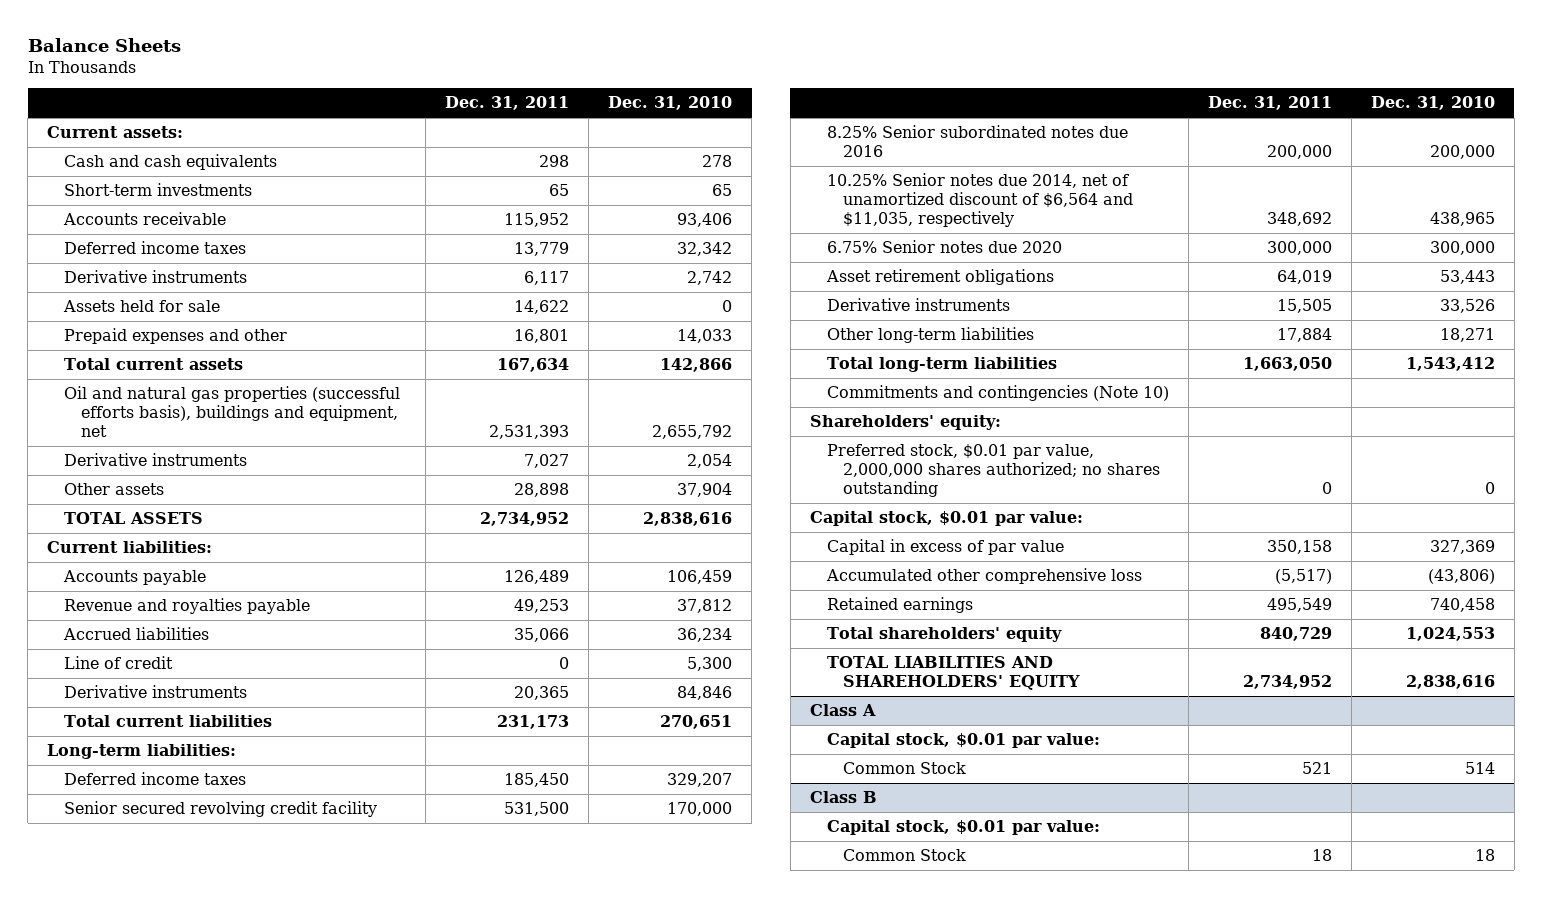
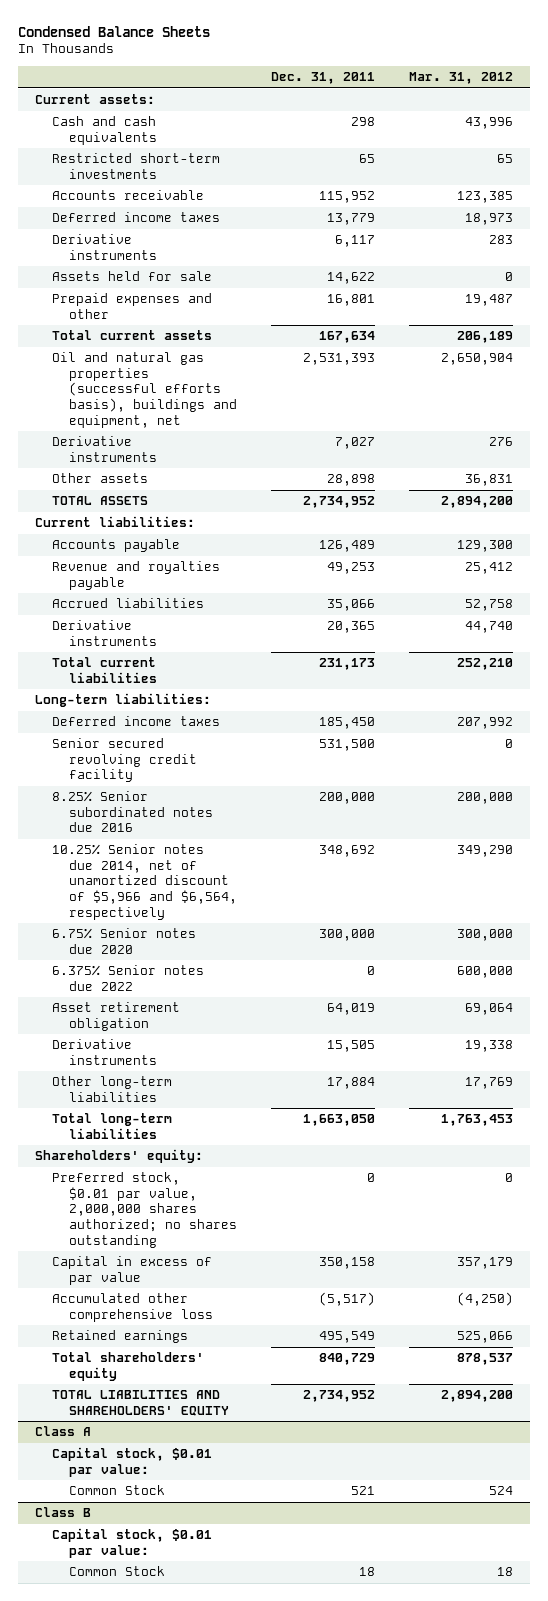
- Balance Sheets
+ Condensed Balance Sheets
- | Dec. 31, 2011 | Dec. 31, 2010
+ | Dec. 31, 2011 | Mar. 31, 2012
- Short-term investments | 65 | 65
+ Restricted short-term investments | 65 | 65
- Line of credit | 0 | 5,300
- 10.25% Senior notes due 2014, net of unamortized discount of $6,564 and $11,035, respectively | 348,692 | 438,965
+ 10.25% Senior notes due 2014, net of unamortized discount of $5,966 and $6,564, respectively | 348,692 | 349,290
- Asset retirement obligations | 64,019 | 53,443
+ 6.375% Senior notes due 2022 | 0 | 600,000
+ Asset retirement obligation | 64,019 | 69,064
- Commitments and contingencies (Note 10)
- Capital stock, $0.01 par value:

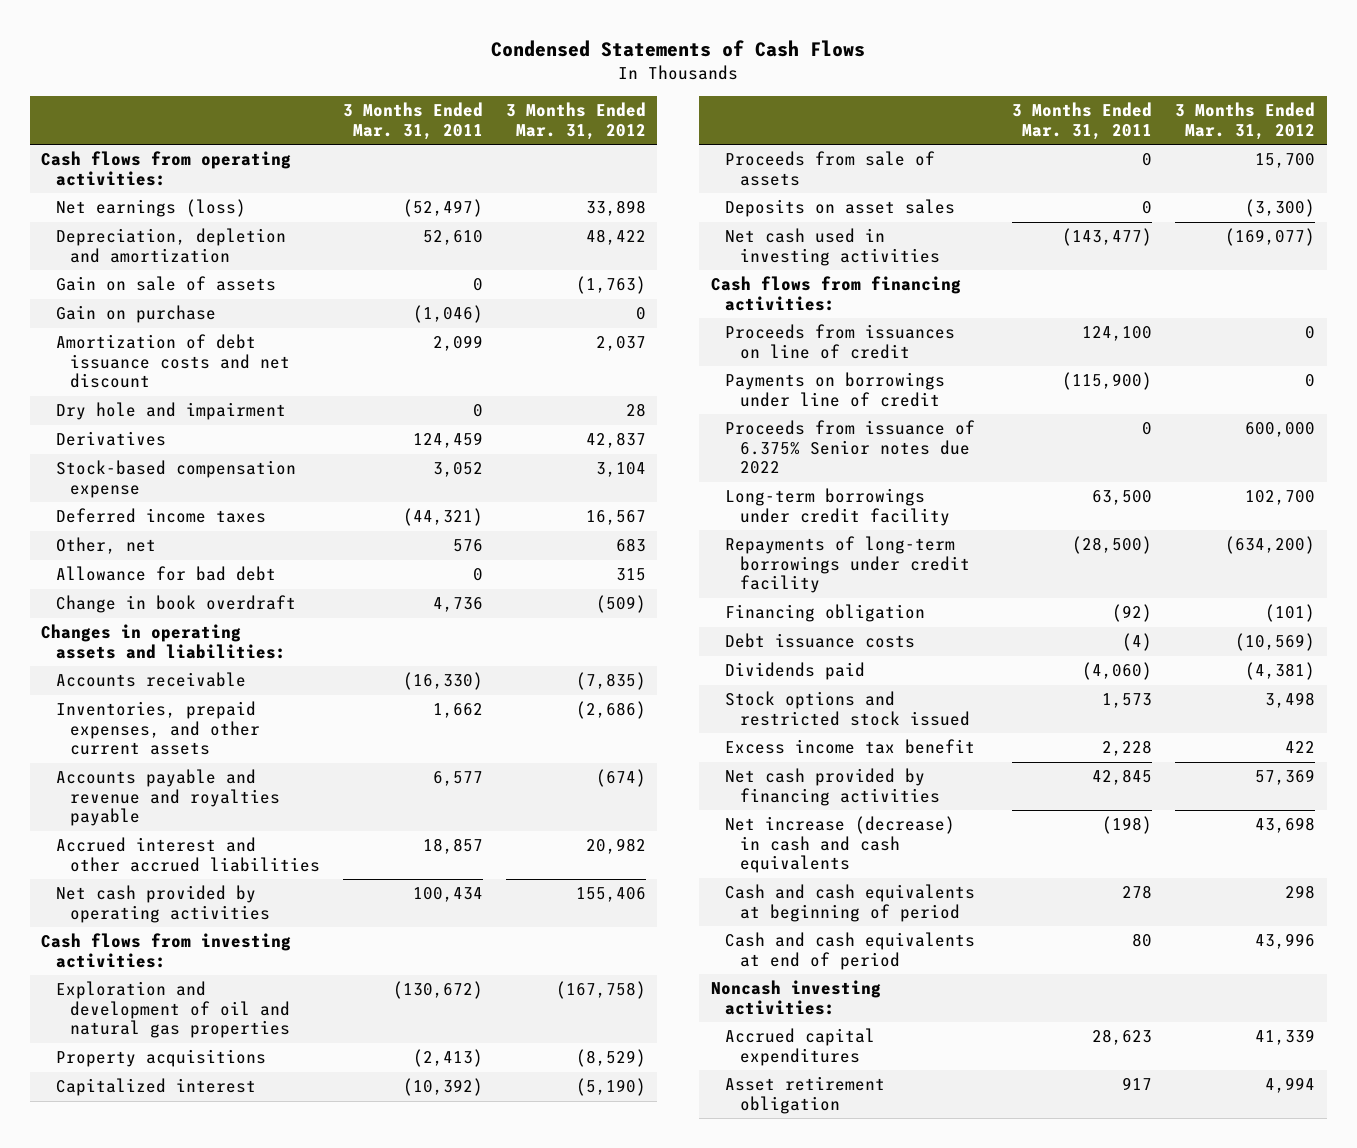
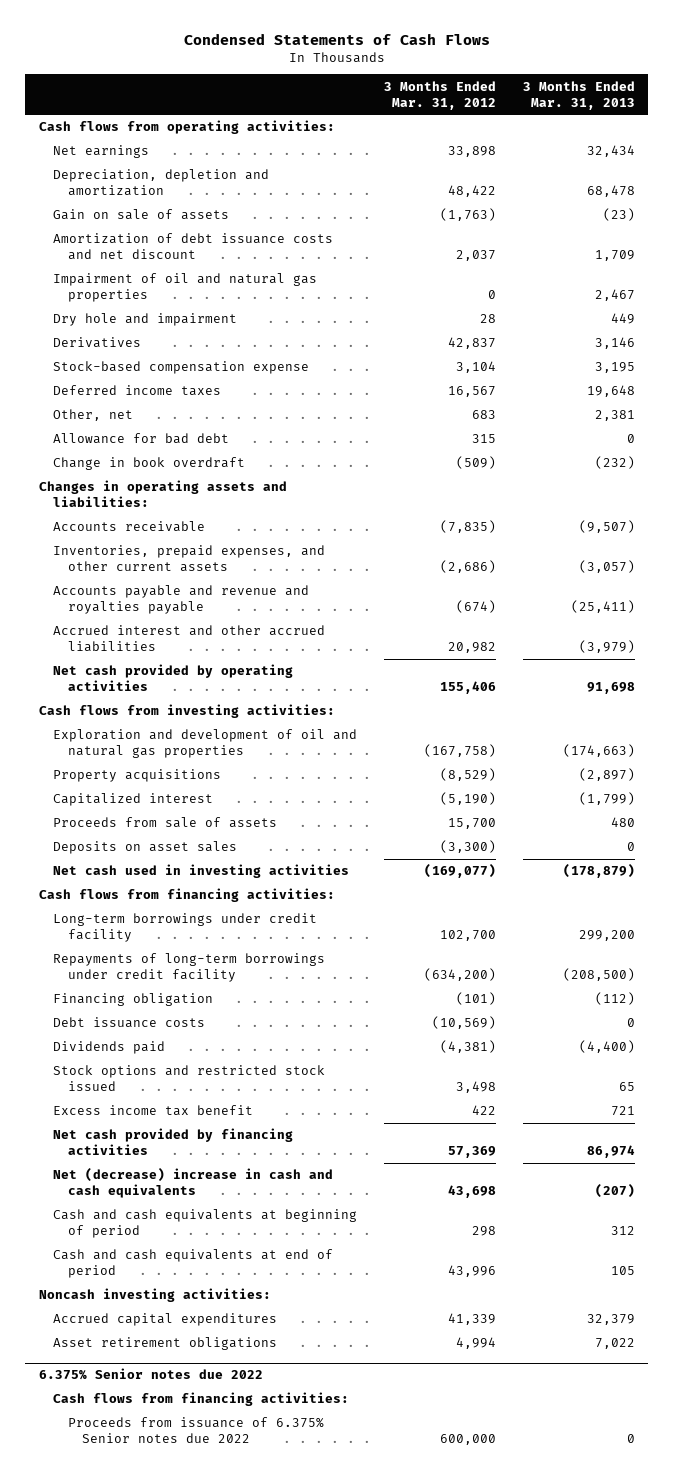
- | 3 Months Ended Mar. 31, 2011 | 3 Months Ended Mar. 31, 2012
+ | 3 Months Ended Mar. 31, 2012 | 3 Months Ended Mar. 31, 2013
- Net earnings (loss) | (52,497) | 33,898
+ Net earnings | 33,898 | 32,434
- Gain on purchase | (1,046) | 0
+ Impairment of oil and natural gas properties | 0 | 2,467
- Proceeds from issuances on line of credit | 124,100 | 0
- Payments on borrowings under line of credit | (115,900) | 0
- Proceeds from issuance of 6.375% Senior notes due 2022 | 0 | 600,000
- Net increase (decrease) in cash and cash equivalents | (198) | 43,698
+ Net (decrease) increase in cash and cash equivalents | 43,698 | (207)
- Asset retirement obligation | 917 | 4,994
+ Asset retirement obligations | 4,994 | 7,022
+ 6.375% Senior notes due 2022
+ Cash flows from financing activities:
+ Proceeds from issuance of 6.375% Senior notes due 2022 | 600,000 | 0

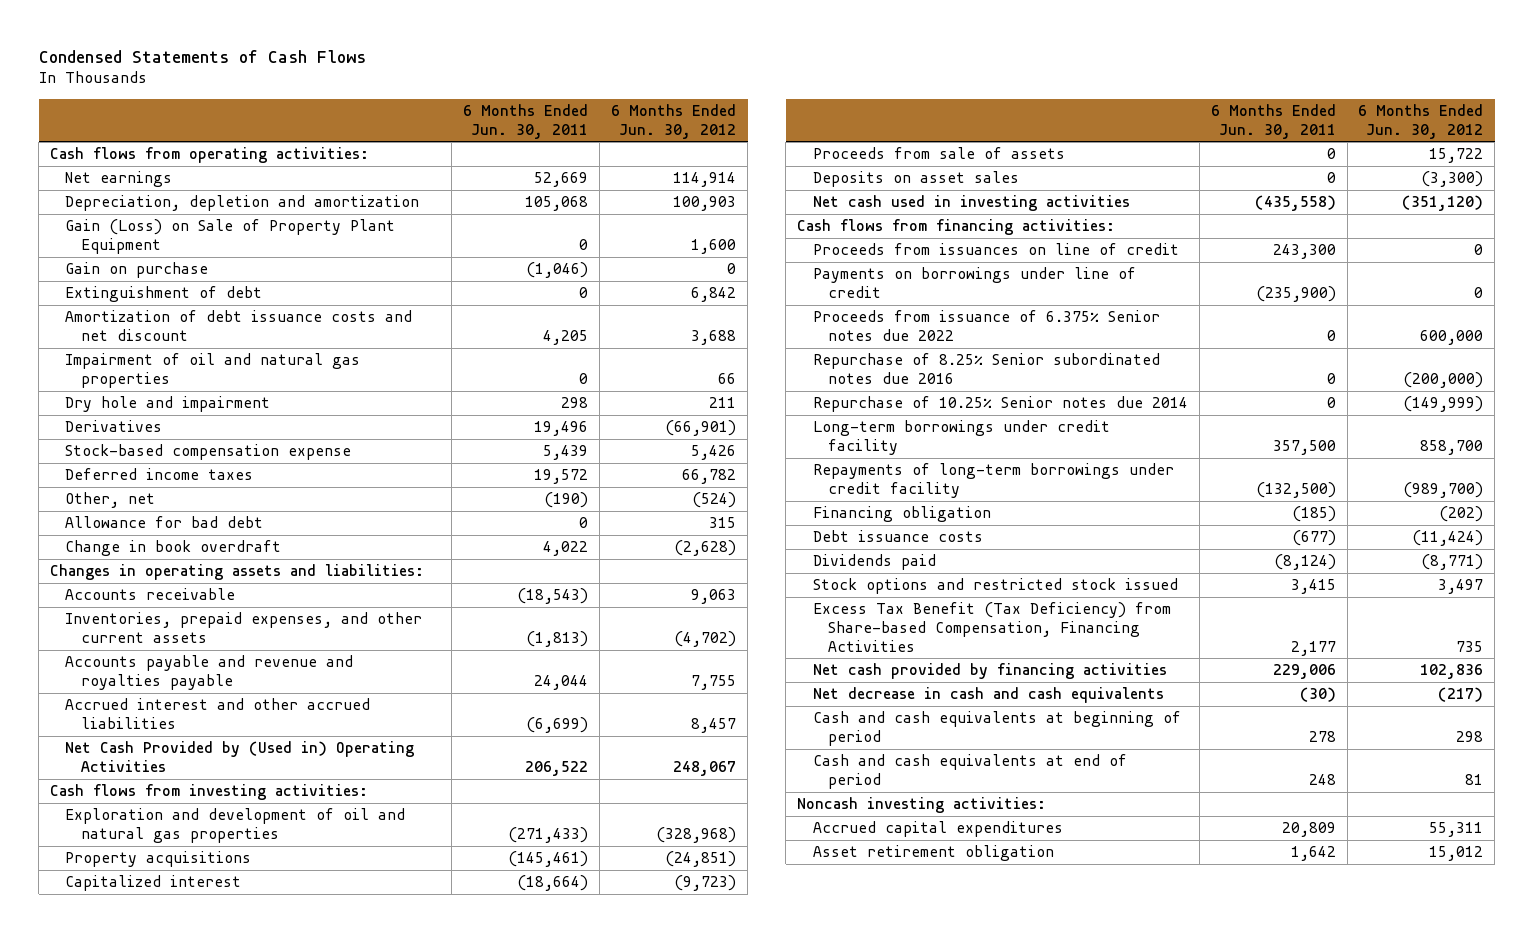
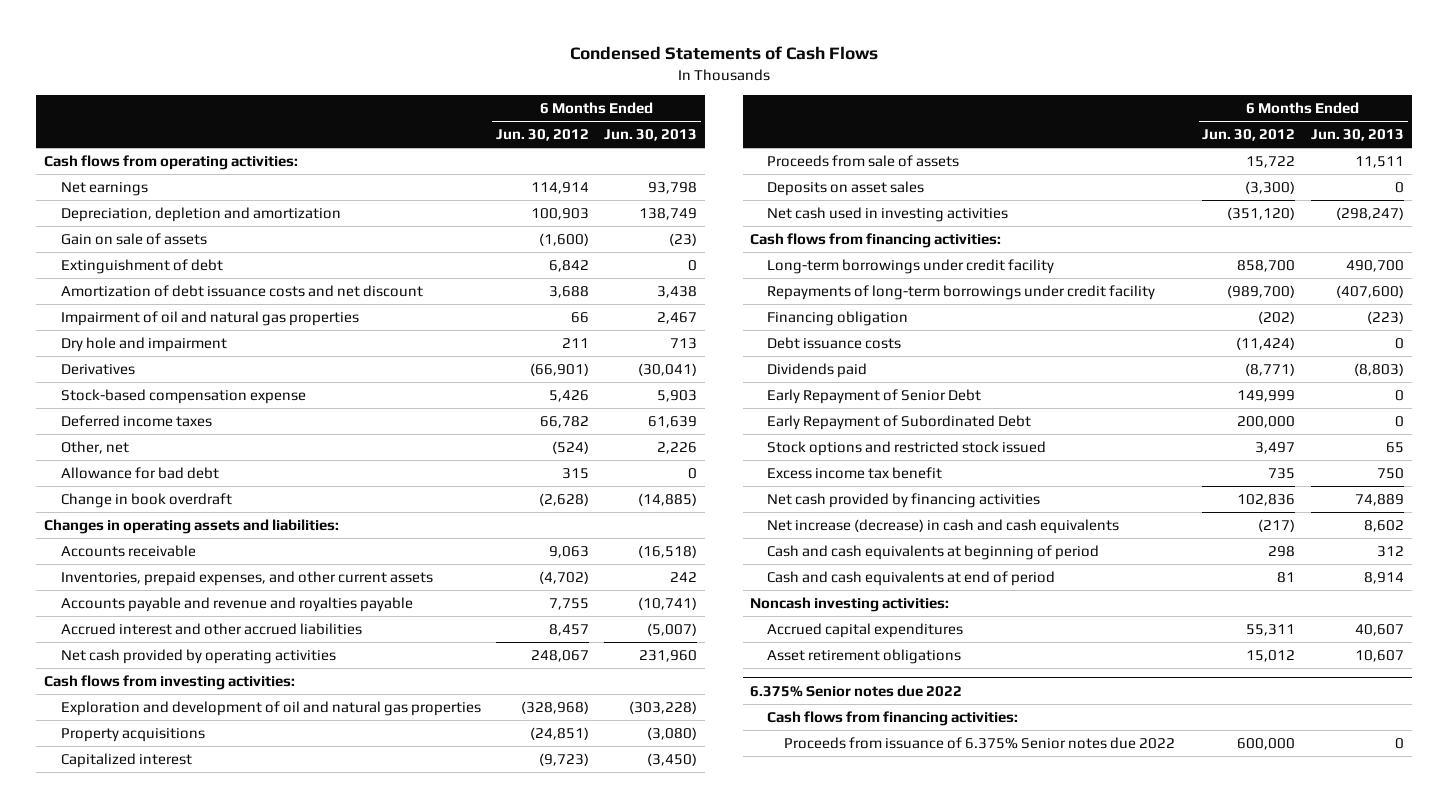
- | 6 Months Ended Jun. 30, 2011 | 6 Months Ended Jun. 30, 2012
+ | 6 Months Ended Jun. 30, 2012 | 6 Months Ended Jun. 30, 2013
- Gain (Loss) on Sale of Property Plant Equipment | 0 | 1,600
- Gain on purchase | (1,046) | 0
+ Gain on sale of assets | (1,600) | (23)
- Net Cash Provided by (Used in) Operating Activities | 206,522 | 248,067
+ Net cash provided by operating activities | 248,067 | 231,960
- Proceeds from issuances on line of credit | 243,300 | 0
- Payments on borrowings under line of credit | (235,900) | 0
- Proceeds from issuance of 6.375% Senior notes due 2022 | 0 | 600,000
- Repurchase of 8.25% Senior subordinated notes due 2016 | 0 | (200,000)
- Repurchase of 10.25% Senior notes due 2014 | 0 | (149,999)
+ Early Repayment of Senior Debt | 149,999 | 0
+ Early Repayment of Subordinated Debt | 200,000 | 0
- Excess Tax Benefit (Tax Deficiency) from Share-based Compensation, Financing Activities | 2,177 | 735
+ Excess income tax benefit | 735 | 750
- Net decrease in cash and cash equivalents | (30) | (217)
+ Net increase (decrease) in cash and cash equivalents | (217) | 8,602
- Asset retirement obligation | 1,642 | 15,012
+ Asset retirement obligations | 15,012 | 10,607
+ 6.375% Senior notes due 2022
+ Cash flows from financing activities:
+ Proceeds from issuance of 6.375% Senior notes due 2022 | 600,000 | 0

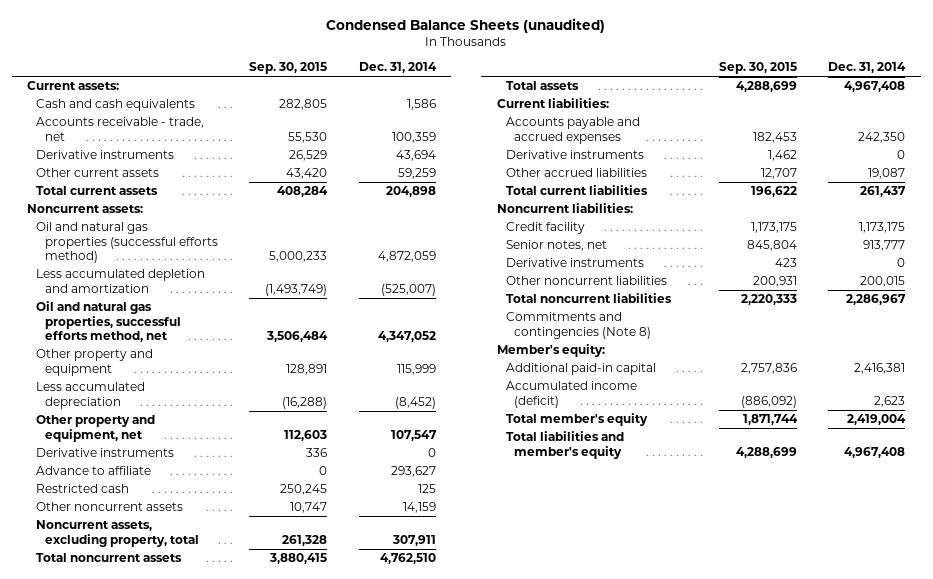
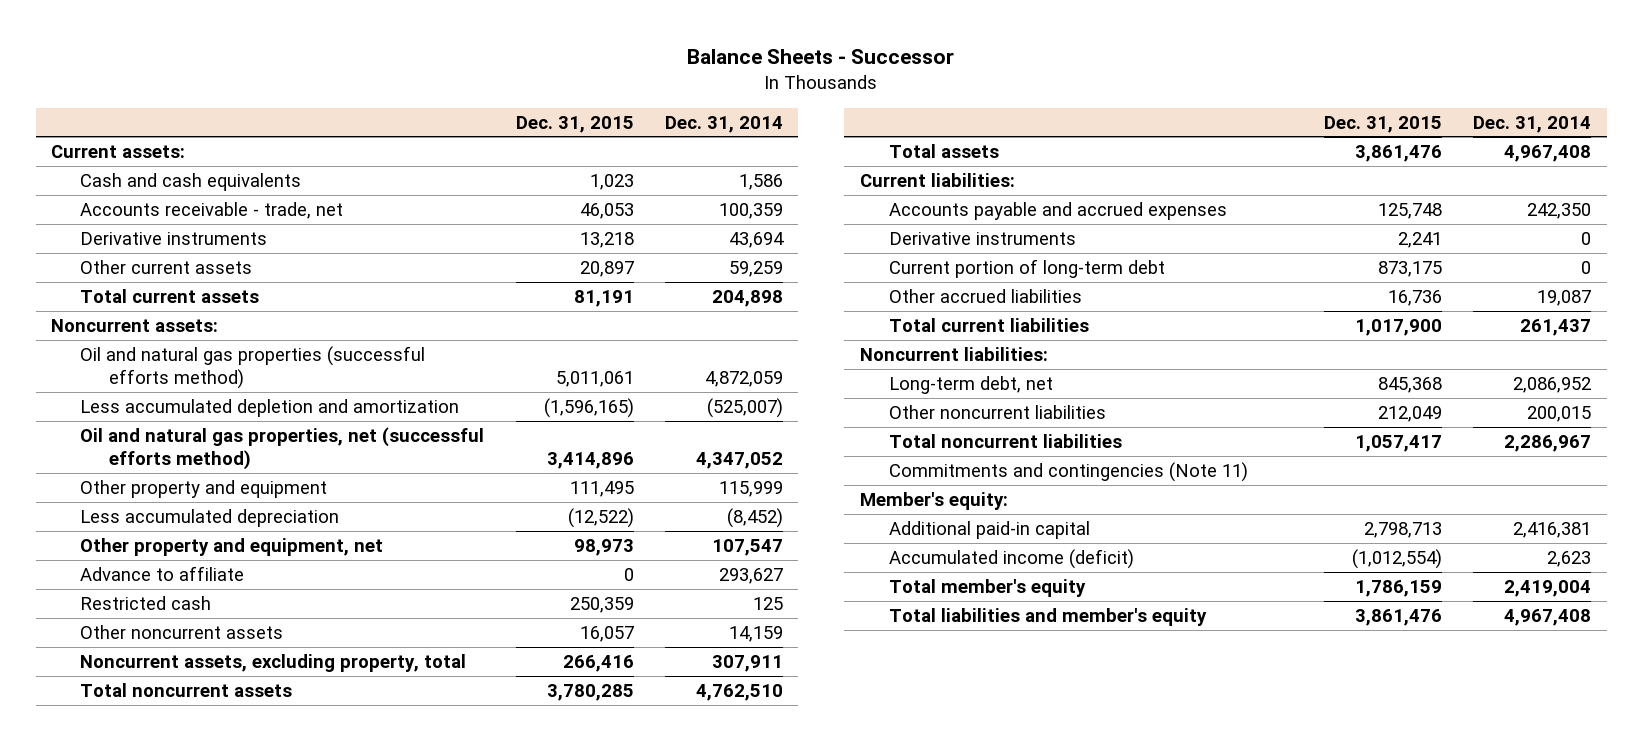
- Condensed Balance Sheets (unaudited)
+ Balance Sheets - Successor
- | Sep. 30, 2015 | Dec. 31, 2014
+ | Dec. 31, 2015 | Dec. 31, 2014
- Oil and natural gas properties, successful efforts method, net | 3,506,484 | 4,347,052
+ Oil and natural gas properties, net (successful efforts method) | 3,414,896 | 4,347,052
- Derivative instruments | 336 | 0
+ Current portion of long-term debt | 873,175 | 0
- Credit facility | 1,173,175 | 1,173,175
- Senior notes, net | 845,804 | 913,777
- Derivative instruments | 423 | 0
+ Long-term debt, net | 845,368 | 2,086,952
- Commitments and contingencies (Note 8)
+ Commitments and contingencies (Note 11)

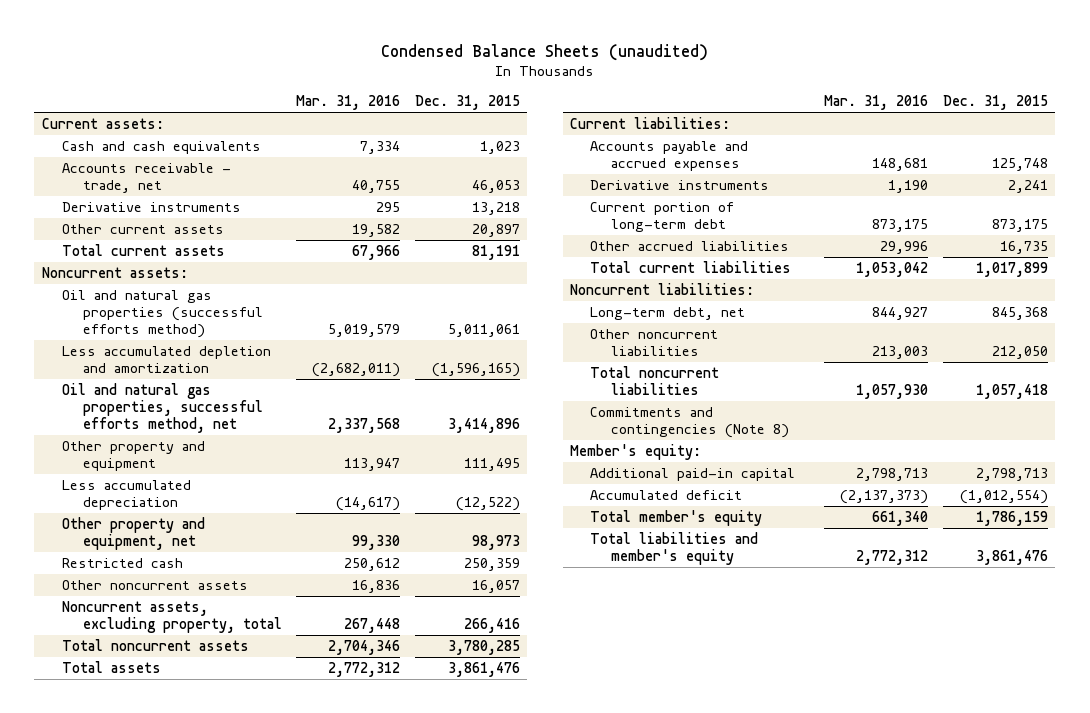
- Balance Sheets - Successor
+ Condensed Balance Sheets (unaudited)
- | Dec. 31, 2015 | Dec. 31, 2014
+ | Mar. 31, 2016 | Dec. 31, 2015
- Oil and natural gas properties, net (successful efforts method) | 3,414,896 | 4,347,052
+ Oil and natural gas properties, successful efforts method, net | 2,337,568 | 3,414,896
- Advance to affiliate | 0 | 293,627
- Other accrued liabilities | 16,736 | 19,087
- Total current liabilities | 1,017,900 | 261,437
+ Other accrued liabilities | 29,996 | 16,735
+ Total current liabilities | 1,053,042 | 1,017,899
- Other noncurrent liabilities | 212,049 | 200,015
- Total noncurrent liabilities | 1,057,417 | 2,286,967
- Commitments and contingencies (Note 11)
+ Other noncurrent liabilities | 213,003 | 212,050
+ Total noncurrent liabilities | 1,057,930 | 1,057,418
+ Commitments and contingencies (Note 8)
- Accumulated income (deficit) | (1,012,554) | 2,623
+ Accumulated deficit | (2,137,373) | (1,012,554)

